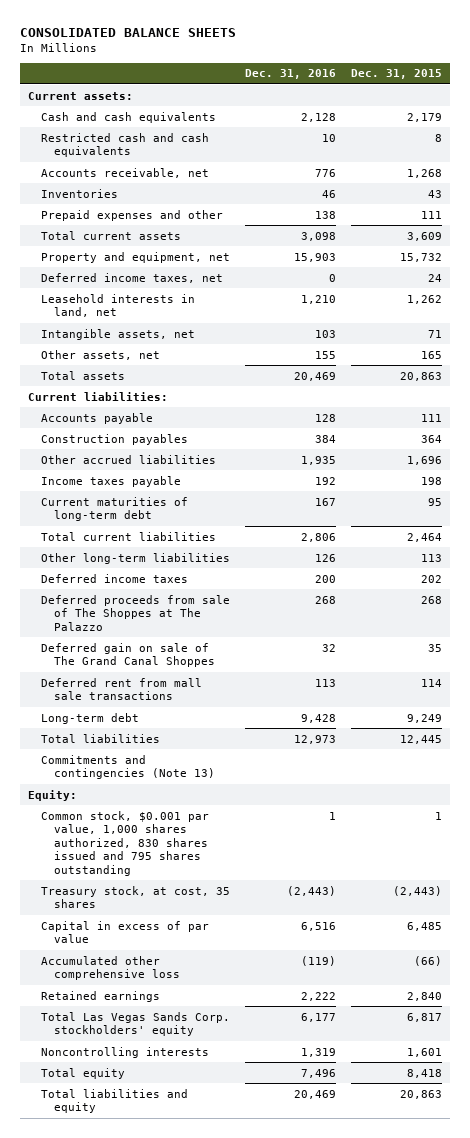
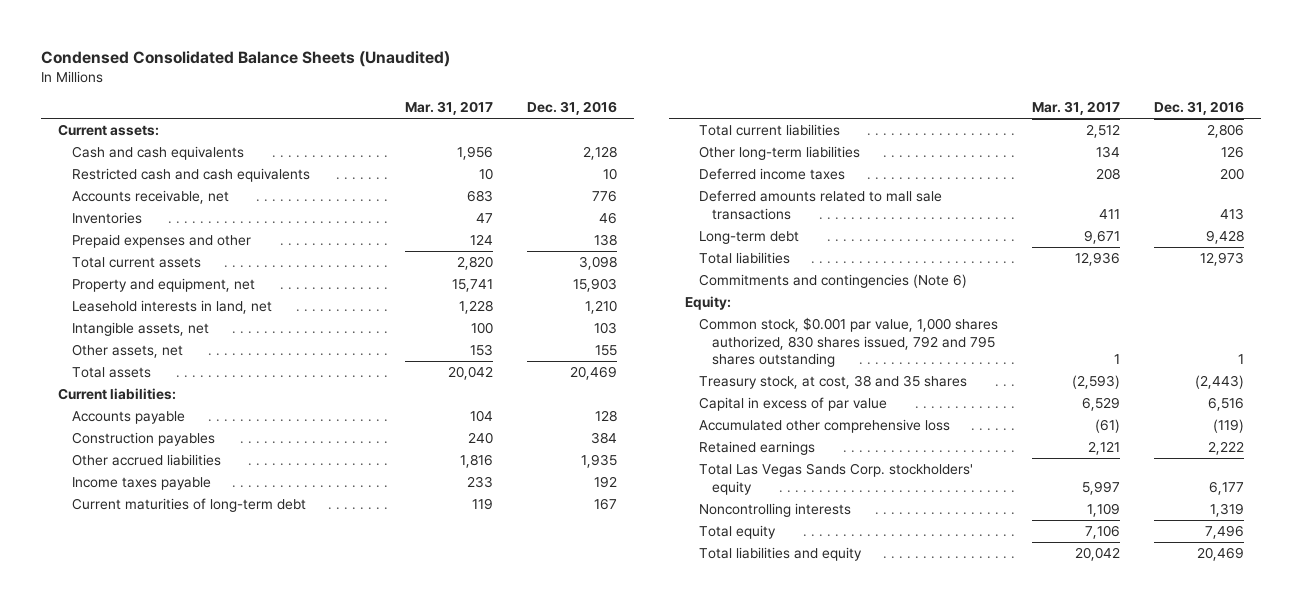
- CONSOLIDATED BALANCE SHEETS
+ Condensed Consolidated Balance Sheets (Unaudited)
- | Dec. 31, 2016 | Dec. 31, 2015
+ | Mar. 31, 2017 | Dec. 31, 2016
- Deferred income taxes, net | 0 | 24
- Deferred proceeds from sale of The Shoppes at The Palazzo | 268 | 268
- Deferred gain on sale of The Grand Canal Shoppes | 32 | 35
- Deferred rent from mall sale transactions | 113 | 114
+ Deferred amounts related to mall sale transactions | 411 | 413
- Commitments and contingencies (Note 13)
+ Commitments and contingencies (Note 6)
- Common stock, $0.001 par value, 1,000 shares authorized, 830 shares issued and 795 shares outstanding | 1 | 1
- Treasury stock, at cost, 35 shares | (2,443) | (2,443)
+ Common stock, $0.001 par value, 1,000 shares authorized, 830 shares issued, 792 and 795 shares outstanding | 1 | 1
+ Treasury stock, at cost, 38 and 35 shares | (2,593) | (2,443)

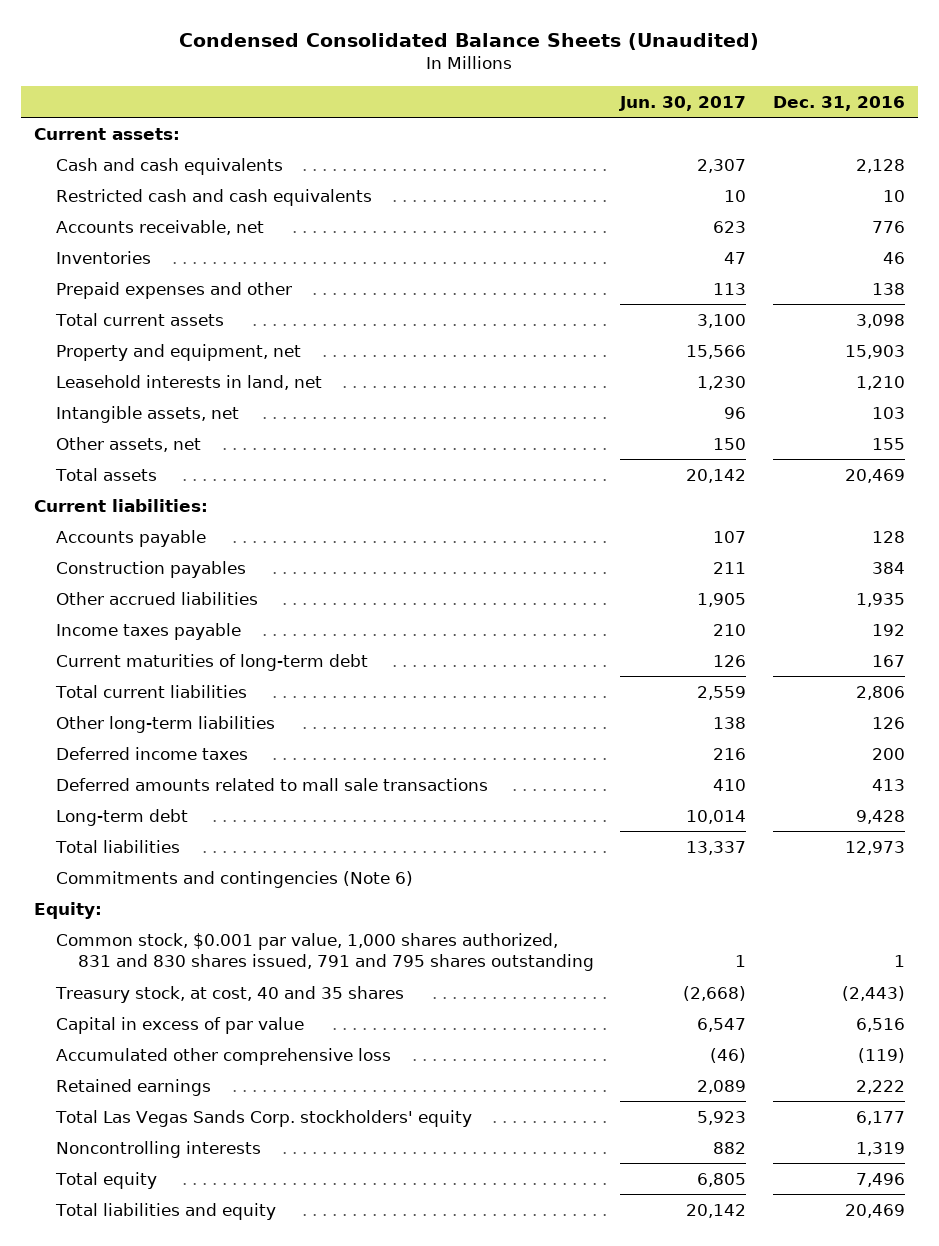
- | Mar. 31, 2017 | Dec. 31, 2016
+ | Jun. 30, 2017 | Dec. 31, 2016
- Common stock, $0.001 par value, 1,000 shares authorized, 830 shares issued, 792 and 795 shares outstanding | 1 | 1
- Treasury stock, at cost, 38 and 35 shares | (2,593) | (2,443)
+ Common stock, $0.001 par value, 1,000 shares authorized, 831 and 830 shares issued, 791 and 795 shares outstanding | 1 | 1
+ Treasury stock, at cost, 40 and 35 shares | (2,668) | (2,443)

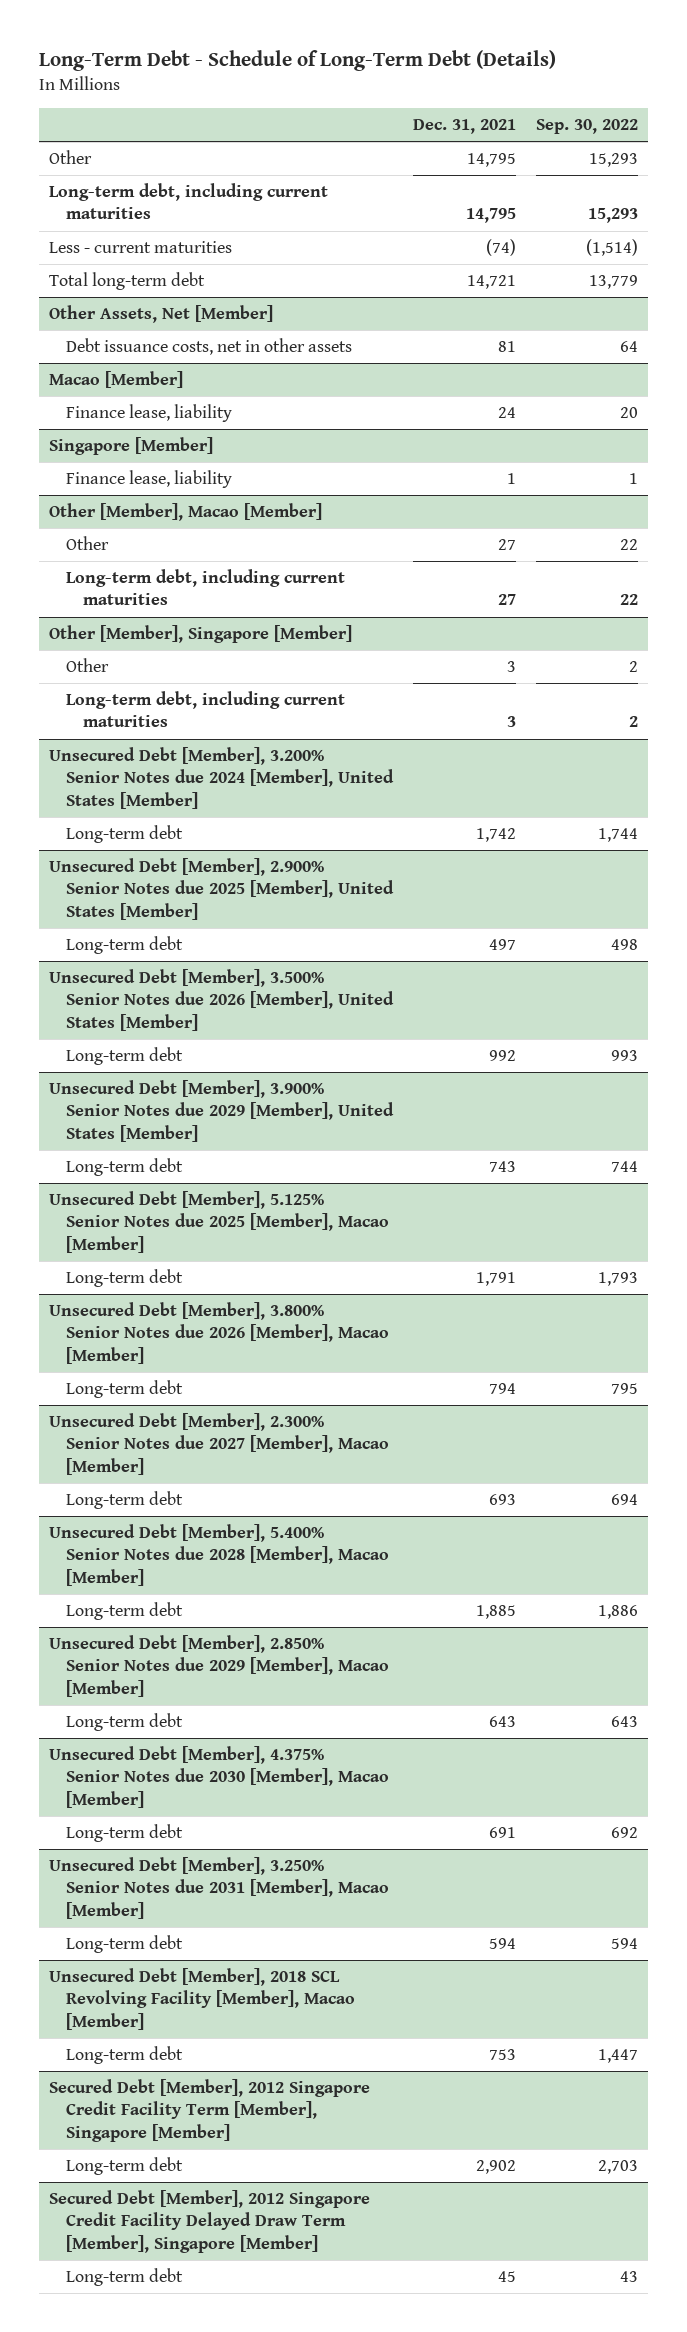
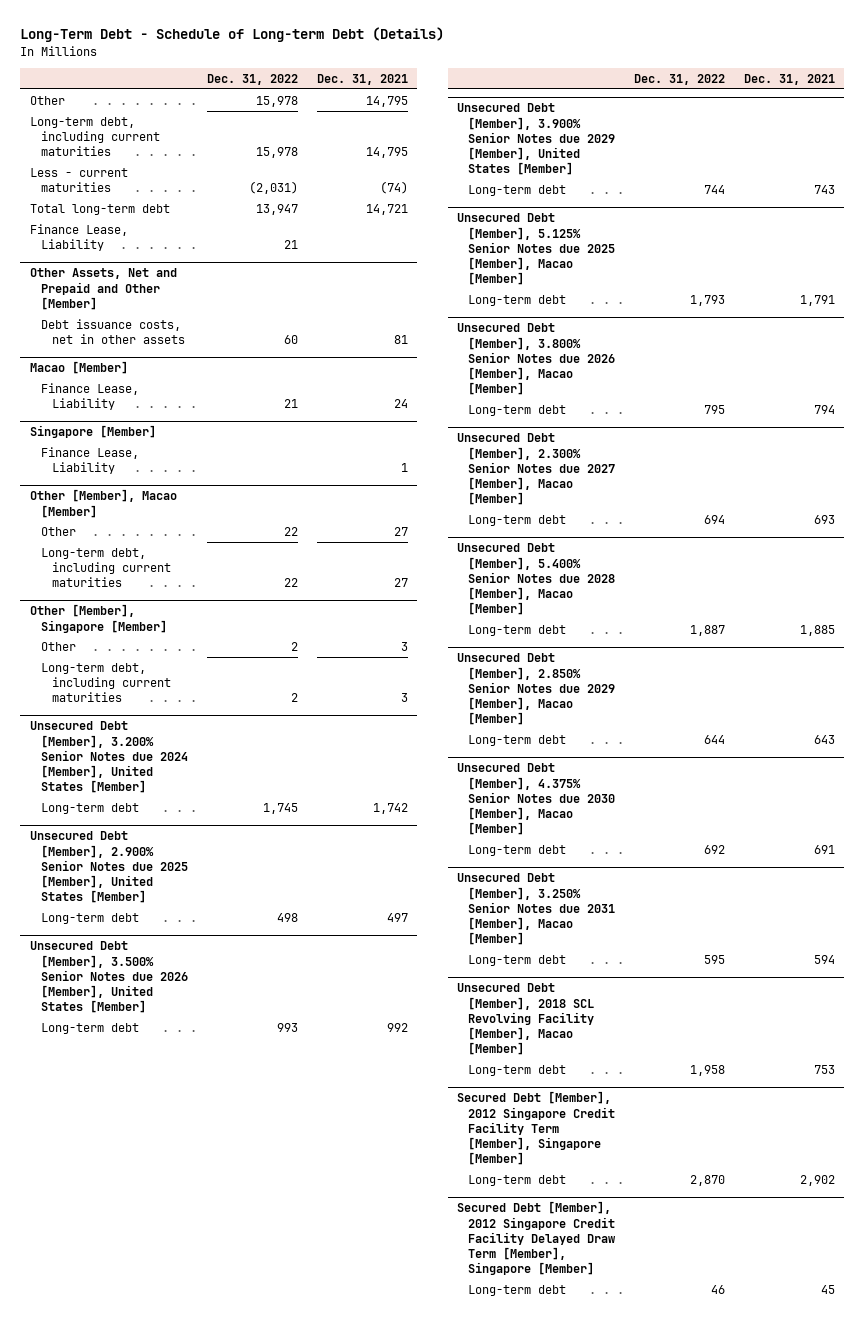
- Long-Term Debt - Schedule of Long-Term Debt (Details)
+ Long-Term Debt - Schedule of Long-term Debt (Details)
- | Dec. 31, 2021 | Sep. 30, 2022
+ | Dec. 31, 2022 | Dec. 31, 2021
- Other Assets, Net [Member]
+ Finance Lease, Liability | 21 |
+ Other Assets, Net and Prepaid and Other [Member]
@ Macao [Member]
- Finance lease, liability | 24 | 20
+ Finance Lease, Liability | 21 | 24
@ Singapore [Member]
- Finance lease, liability | 1 | 1
+ Finance Lease, Liability | | 1

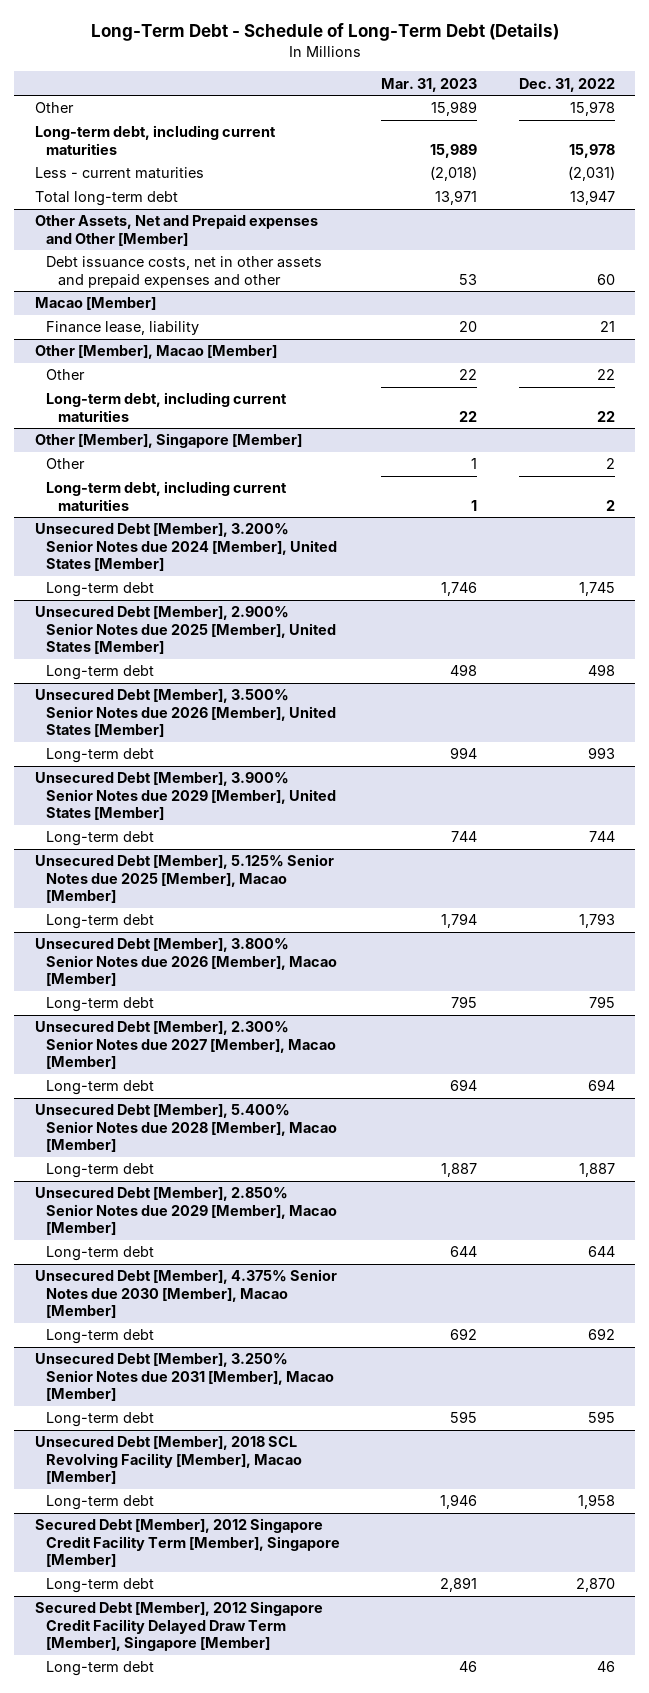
- Long-Term Debt - Schedule of Long-term Debt (Details)
+ Long-Term Debt - Schedule of Long-Term Debt (Details)
- | Dec. 31, 2022 | Dec. 31, 2021
+ | Mar. 31, 2023 | Dec. 31, 2022
- Finance Lease, Liability | 21 |
- Other Assets, Net and Prepaid and Other [Member]
- Debt issuance costs, net in other assets | 60 | 81
+ Other Assets, Net and Prepaid expenses and Other [Member]
+ Debt issuance costs, net in other assets and prepaid expenses and other | 53 | 60
@ Macao [Member]
- Finance Lease, Liability | 21 | 24
- Singapore [Member]
- Finance Lease, Liability | | 1
@ Macao [Member]
+ Finance lease, liability | 20 | 21

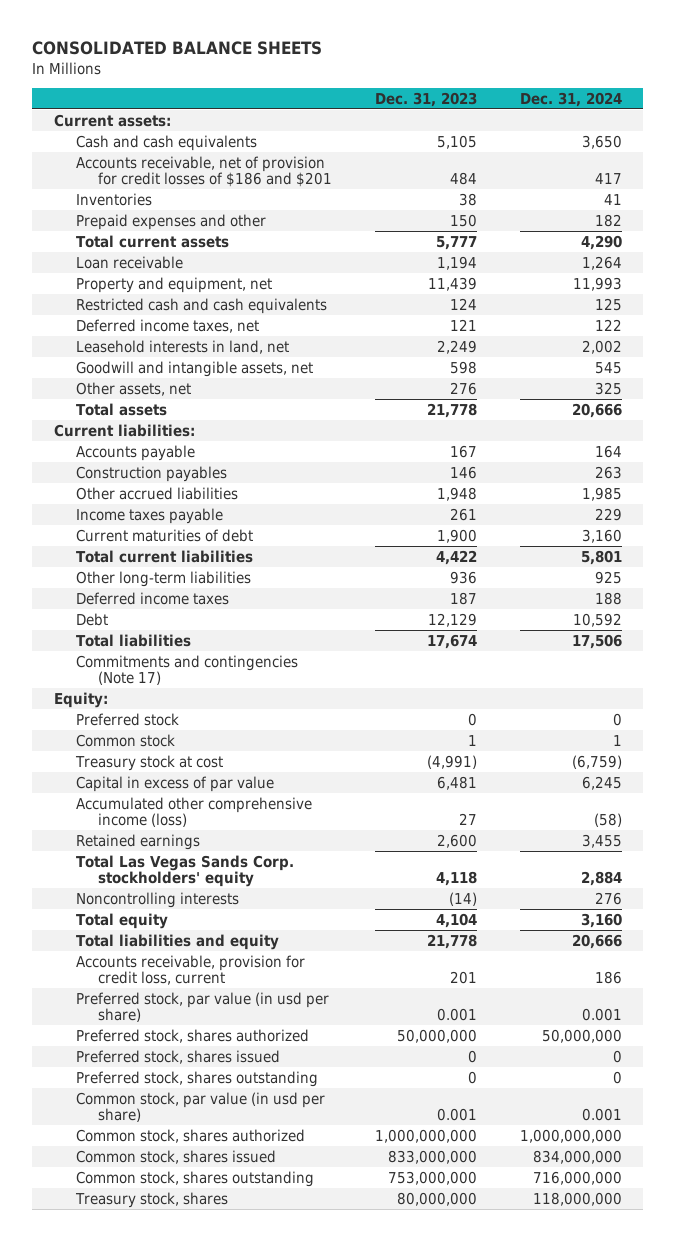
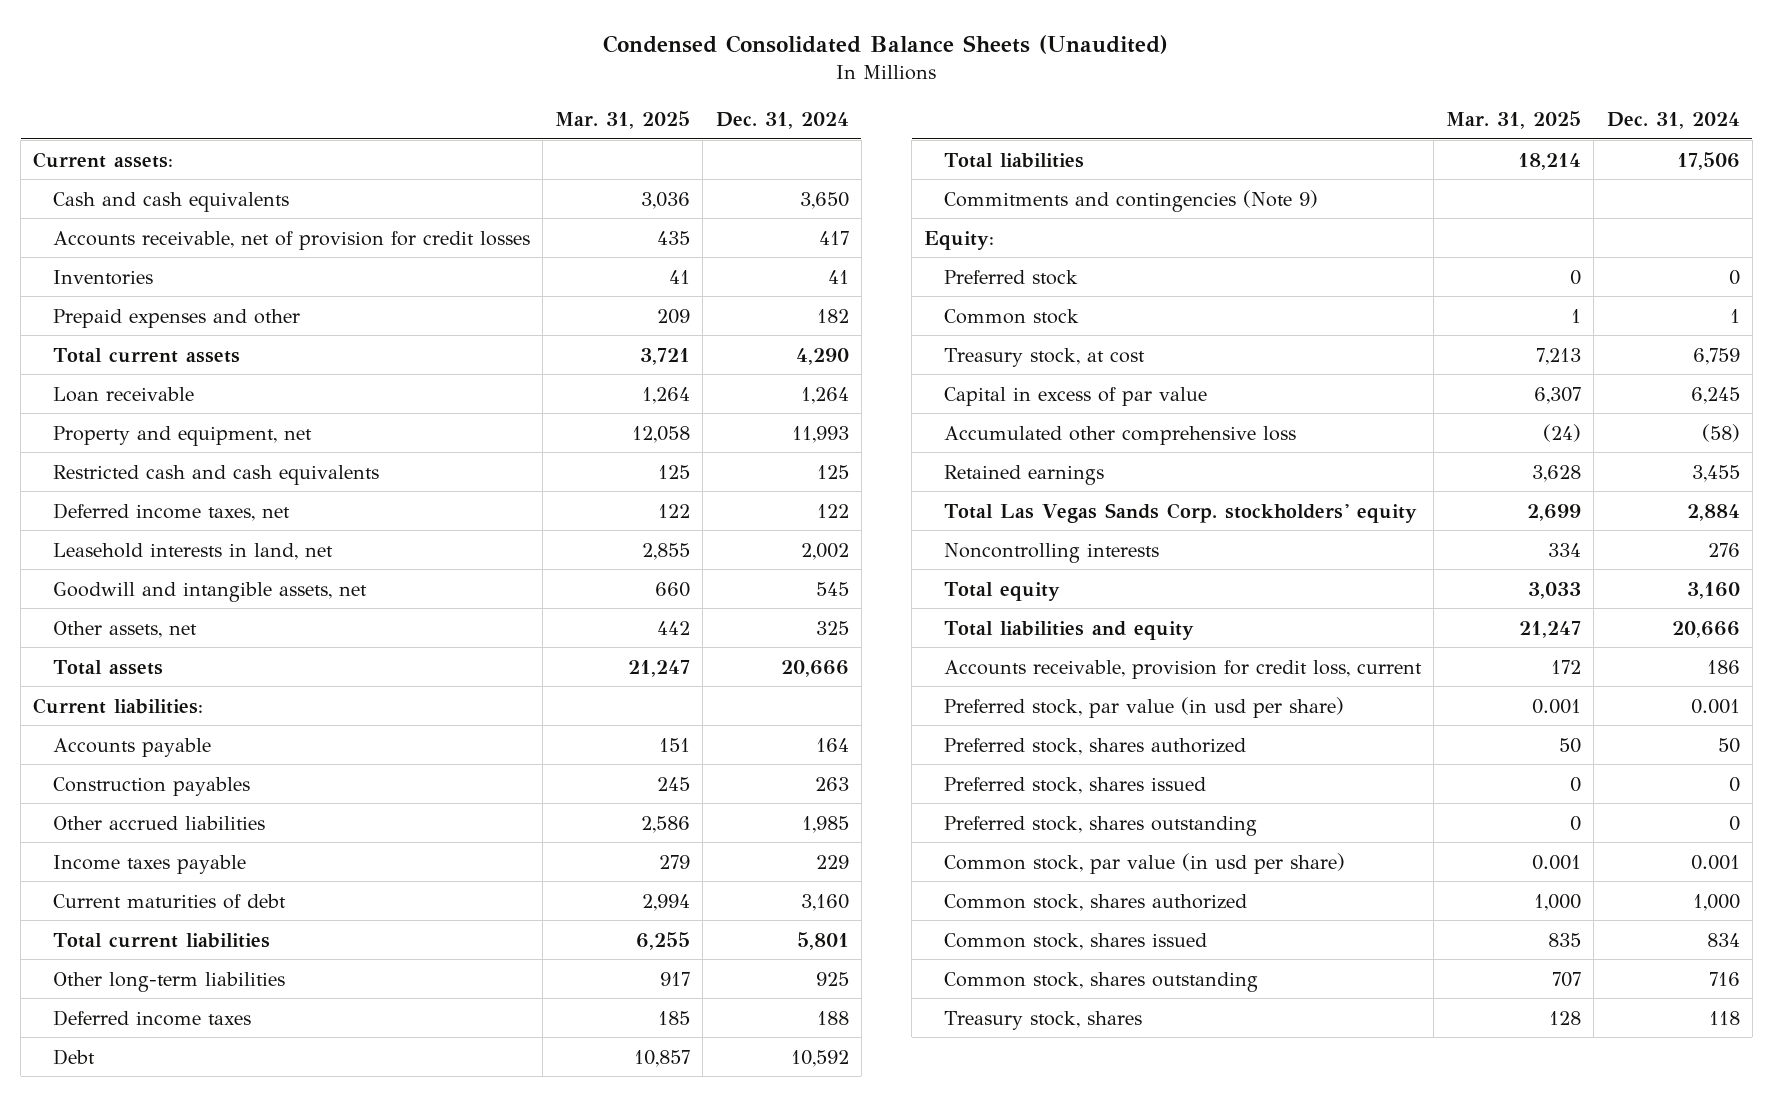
- CONSOLIDATED BALANCE SHEETS
+ Condensed Consolidated Balance Sheets (Unaudited)
- | Dec. 31, 2023 | Dec. 31, 2024
+ | Mar. 31, 2025 | Dec. 31, 2024
- Accounts receivable, net of provision for credit losses of $186 and $201 | 484 | 417
+ Accounts receivable, net of provision for credit losses | 435 | 417
- Commitments and contingencies (Note 17)
+ Commitments and contingencies (Note 9)
- Treasury stock at cost | (4,991) | (6,759)
+ Treasury stock, at cost | 7,213 | 6,759
- Accumulated other comprehensive income (loss) | 27 | (58)
+ Accumulated other comprehensive loss | (24) | (58)
- Preferred stock, shares authorized | 50,000,000 | 50,000,000
+ Preferred stock, shares authorized | 50 | 50
- Common stock, shares authorized | 1,000,000,000 | 1,000,000,000
- Common stock, shares issued | 833,000,000 | 834,000,000
- Common stock, shares outstanding | 753,000,000 | 716,000,000
- Treasury stock, shares | 80,000,000 | 118,000,000
+ Common stock, shares authorized | 1,000 | 1,000
+ Common stock, shares issued | 835 | 834
+ Common stock, shares outstanding | 707 | 716
+ Treasury stock, shares | 128 | 118

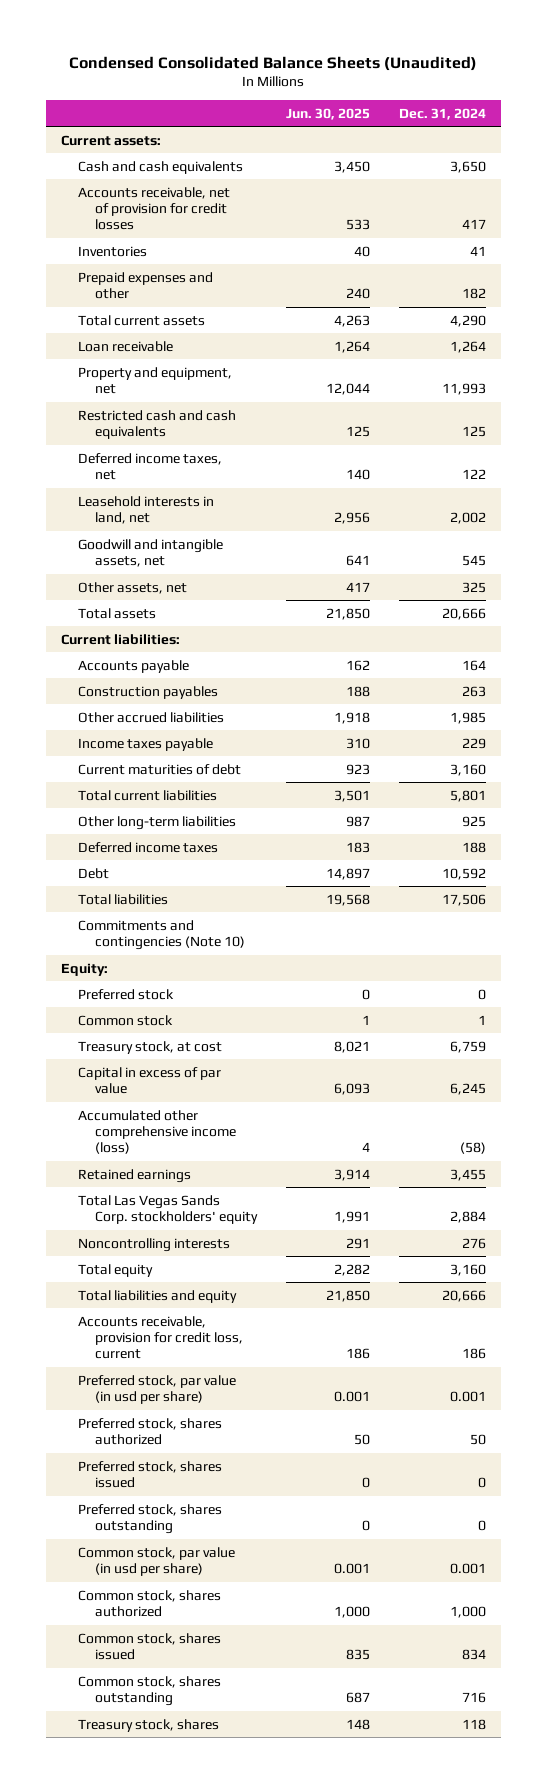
- | Mar. 31, 2025 | Dec. 31, 2024
+ | Jun. 30, 2025 | Dec. 31, 2024
- Commitments and contingencies (Note 9)
+ Commitments and contingencies (Note 10)
- Accumulated other comprehensive loss | (24) | (58)
+ Accumulated other comprehensive income (loss) | 4 | (58)

